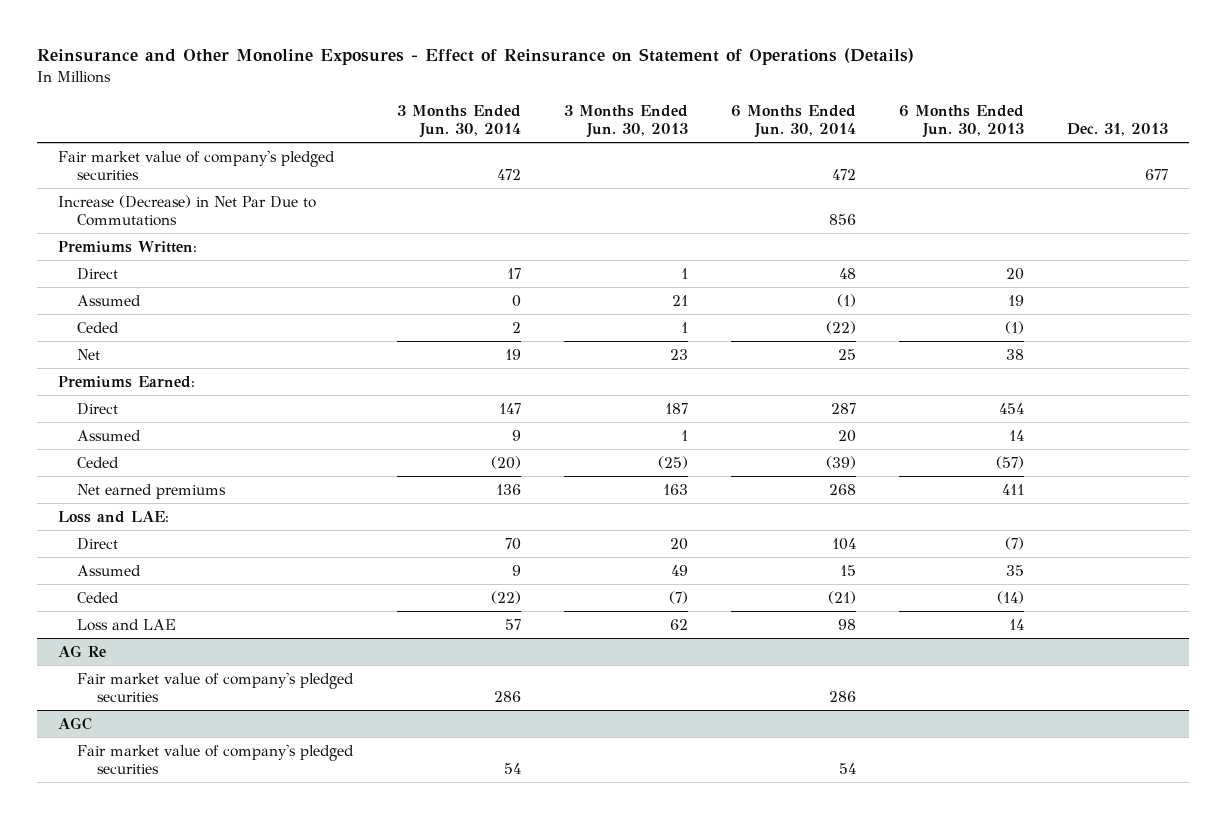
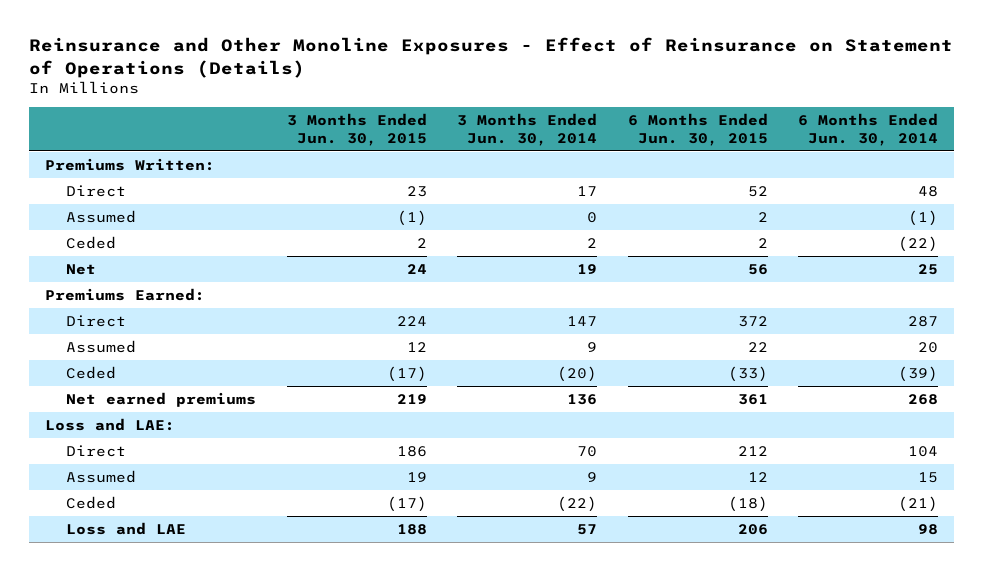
- | 3 Months Ended Jun. 30, 2014 | 3 Months Ended Jun. 30, 2013 | 6 Months Ended Jun. 30, 2014 | 6 Months Ended Jun. 30, 2013 | Dec. 31, 2013
+ | 3 Months Ended Jun. 30, 2015 | 3 Months Ended Jun. 30, 2014 | 6 Months Ended Jun. 30, 2015 | 6 Months Ended Jun. 30, 2014
- Fair market value of company's pledged securities | 472 | | 472 | | 677
- Increase (Decrease) in Net Par Due to Commutations | | | 856 | |
- AG Re
- Fair market value of company's pledged securities | 286 | | 286 | |
- AGC
- Fair market value of company's pledged securities | 54 | | 54 | |

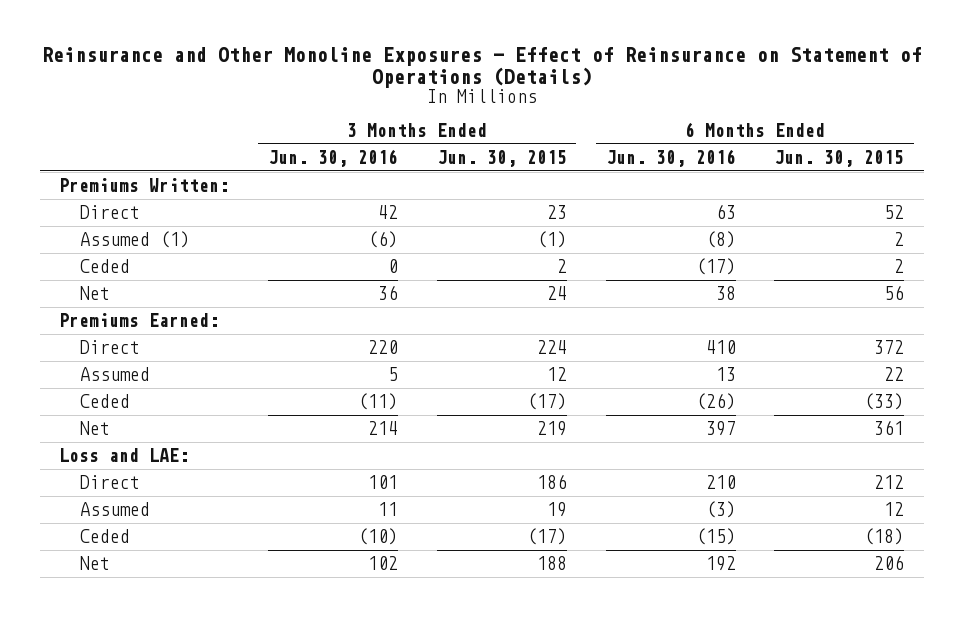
- | 3 Months Ended Jun. 30, 2015 | 3 Months Ended Jun. 30, 2014 | 6 Months Ended Jun. 30, 2015 | 6 Months Ended Jun. 30, 2014
+ | 3 Months Ended Jun. 30, 2016 | 3 Months Ended Jun. 30, 2015 | 6 Months Ended Jun. 30, 2016 | 6 Months Ended Jun. 30, 2015
- Assumed | (1) | 0 | 2 | (1)
+ Assumed (1) | (6) | (1) | (8) | 2
- Net earned premiums | 219 | 136 | 361 | 268
+ Net | 214 | 219 | 397 | 361
- Loss and LAE | 188 | 57 | 206 | 98
+ Net | 102 | 188 | 192 | 206

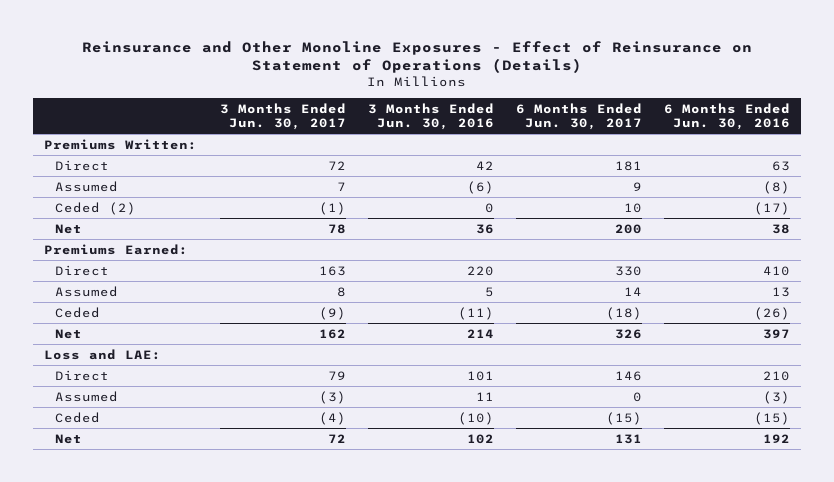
- | 3 Months Ended Jun. 30, 2016 | 3 Months Ended Jun. 30, 2015 | 6 Months Ended Jun. 30, 2016 | 6 Months Ended Jun. 30, 2015
+ | 3 Months Ended Jun. 30, 2017 | 3 Months Ended Jun. 30, 2016 | 6 Months Ended Jun. 30, 2017 | 6 Months Ended Jun. 30, 2016
- Assumed (1) | (6) | (1) | (8) | 2
- Ceded | 0 | 2 | (17) | 2
+ Assumed | 7 | (6) | 9 | (8)
+ Ceded (2) | (1) | 0 | 10 | (17)

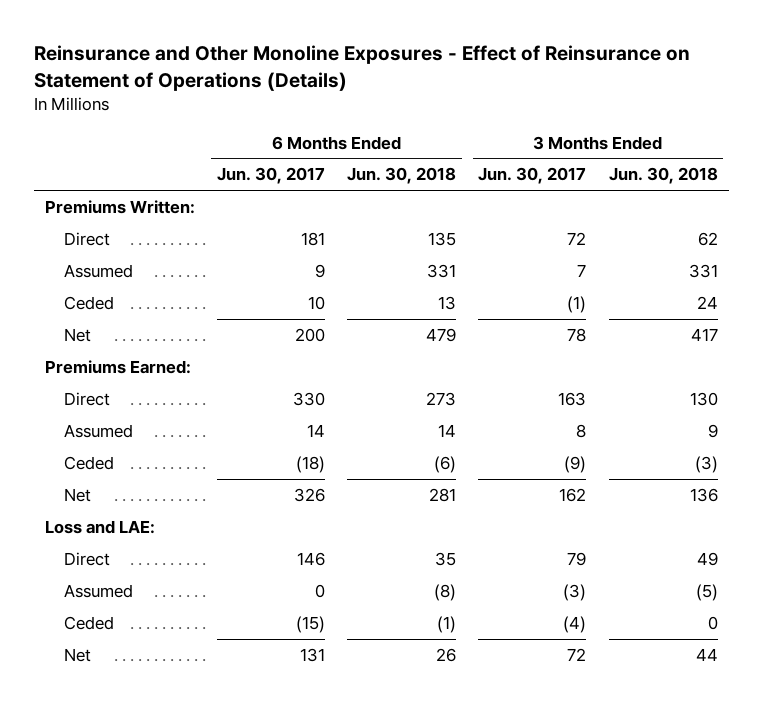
- | 3 Months Ended Jun. 30, 2017 | 3 Months Ended Jun. 30, 2016 | 6 Months Ended Jun. 30, 2017 | 6 Months Ended Jun. 30, 2016
+ | 6 Months Ended Jun. 30, 2017 | 6 Months Ended Jun. 30, 2018 | 3 Months Ended Jun. 30, 2017 | 3 Months Ended Jun. 30, 2018
- Ceded (2) | (1) | 0 | 10 | (17)
+ Ceded | 10 | 13 | (1) | 24

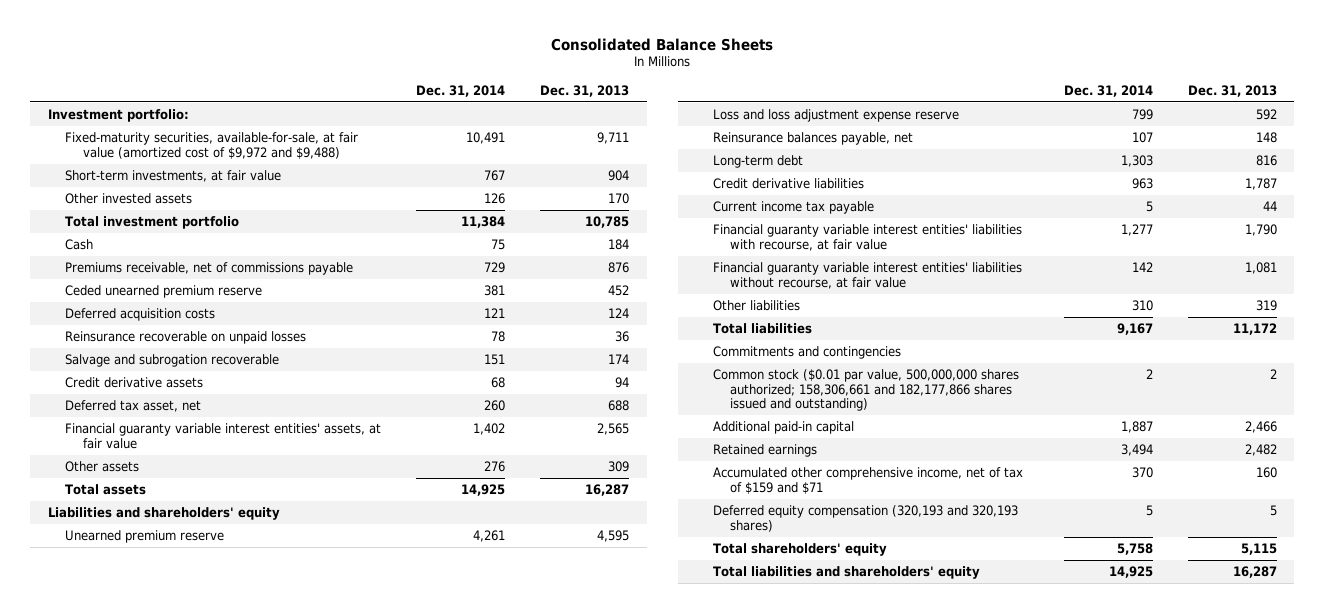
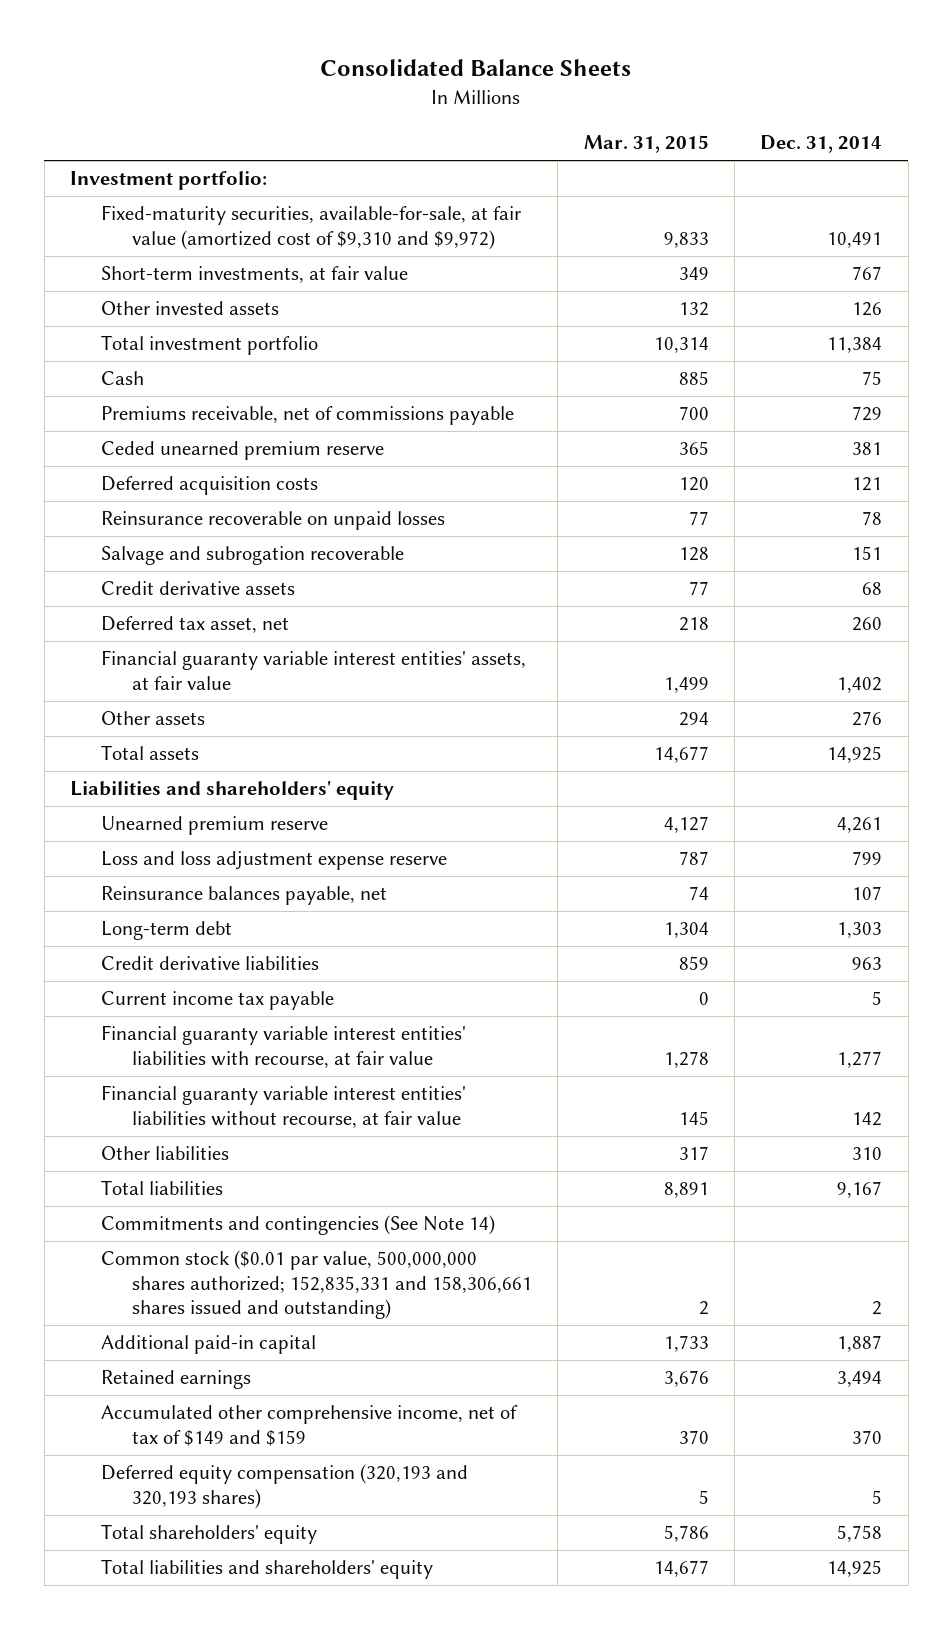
- | Dec. 31, 2014 | Dec. 31, 2013
+ | Mar. 31, 2015 | Dec. 31, 2014
- Fixed-maturity securities, available-for-sale, at fair value (amortized cost of $9,972 and $9,488) | 10,491 | 9,711
+ Fixed-maturity securities, available-for-sale, at fair value (amortized cost of $9,310 and $9,972) | 9,833 | 10,491
- Commitments and contingencies
- Common stock ($0.01 par value, 500,000,000 shares authorized; 158,306,661 and 182,177,866 shares issued and outstanding) | 2 | 2
+ Commitments and contingencies (See Note 14)
+ Common stock ($0.01 par value, 500,000,000 shares authorized; 152,835,331 and 158,306,661 shares issued and outstanding) | 2 | 2
- Accumulated other comprehensive income, net of tax of $159 and $71 | 370 | 160
+ Accumulated other comprehensive income, net of tax of $149 and $159 | 370 | 370

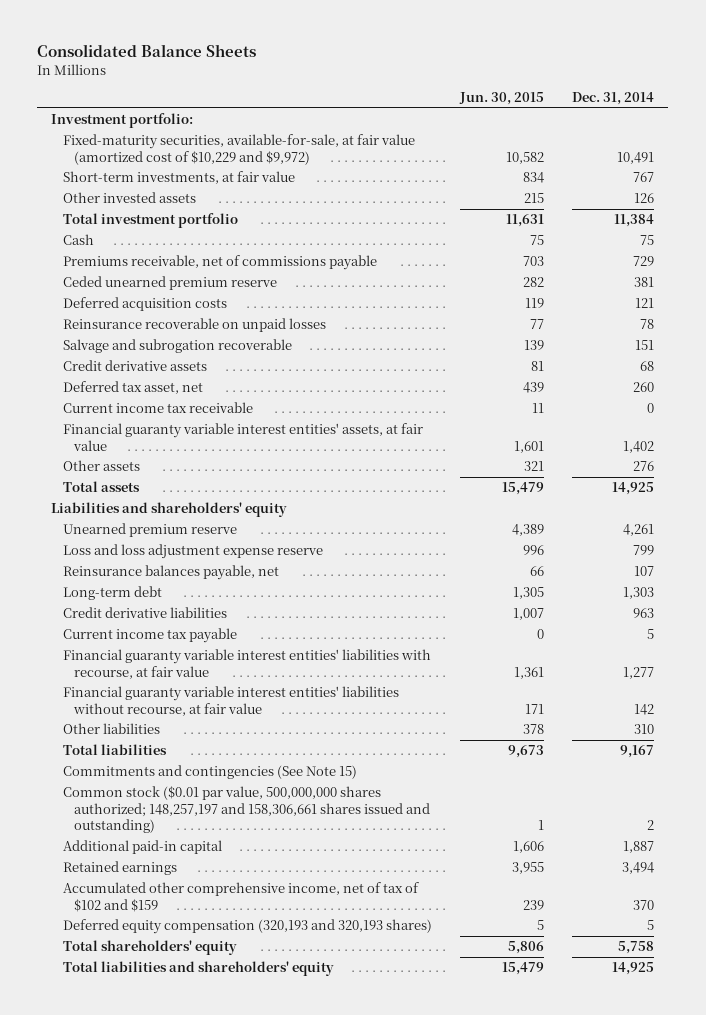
- | Mar. 31, 2015 | Dec. 31, 2014
+ | Jun. 30, 2015 | Dec. 31, 2014
- Fixed-maturity securities, available-for-sale, at fair value (amortized cost of $9,310 and $9,972) | 9,833 | 10,491
+ Fixed-maturity securities, available-for-sale, at fair value (amortized cost of $10,229 and $9,972) | 10,582 | 10,491
+ Current income tax receivable | 11 | 0
- Commitments and contingencies (See Note 14)
- Common stock ($0.01 par value, 500,000,000 shares authorized; 152,835,331 and 158,306,661 shares issued and outstanding) | 2 | 2
+ Commitments and contingencies (See Note 15)
+ Common stock ($0.01 par value, 500,000,000 shares authorized; 148,257,197 and 158,306,661 shares issued and outstanding) | 1 | 2
- Accumulated other comprehensive income, net of tax of $149 and $159 | 370 | 370
+ Accumulated other comprehensive income, net of tax of $102 and $159 | 239 | 370

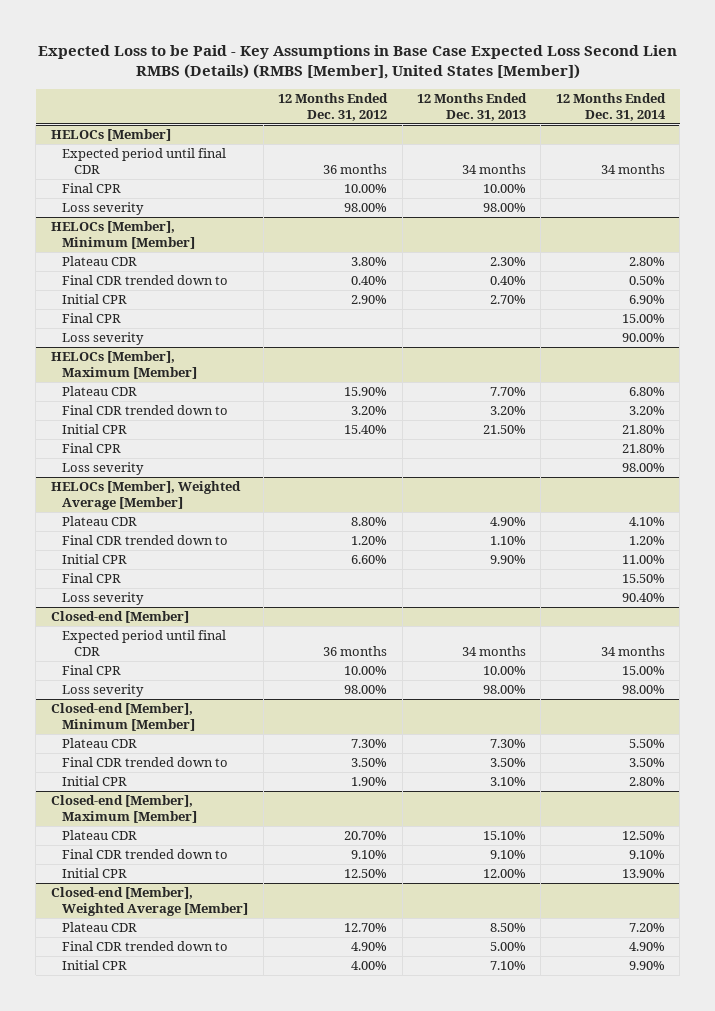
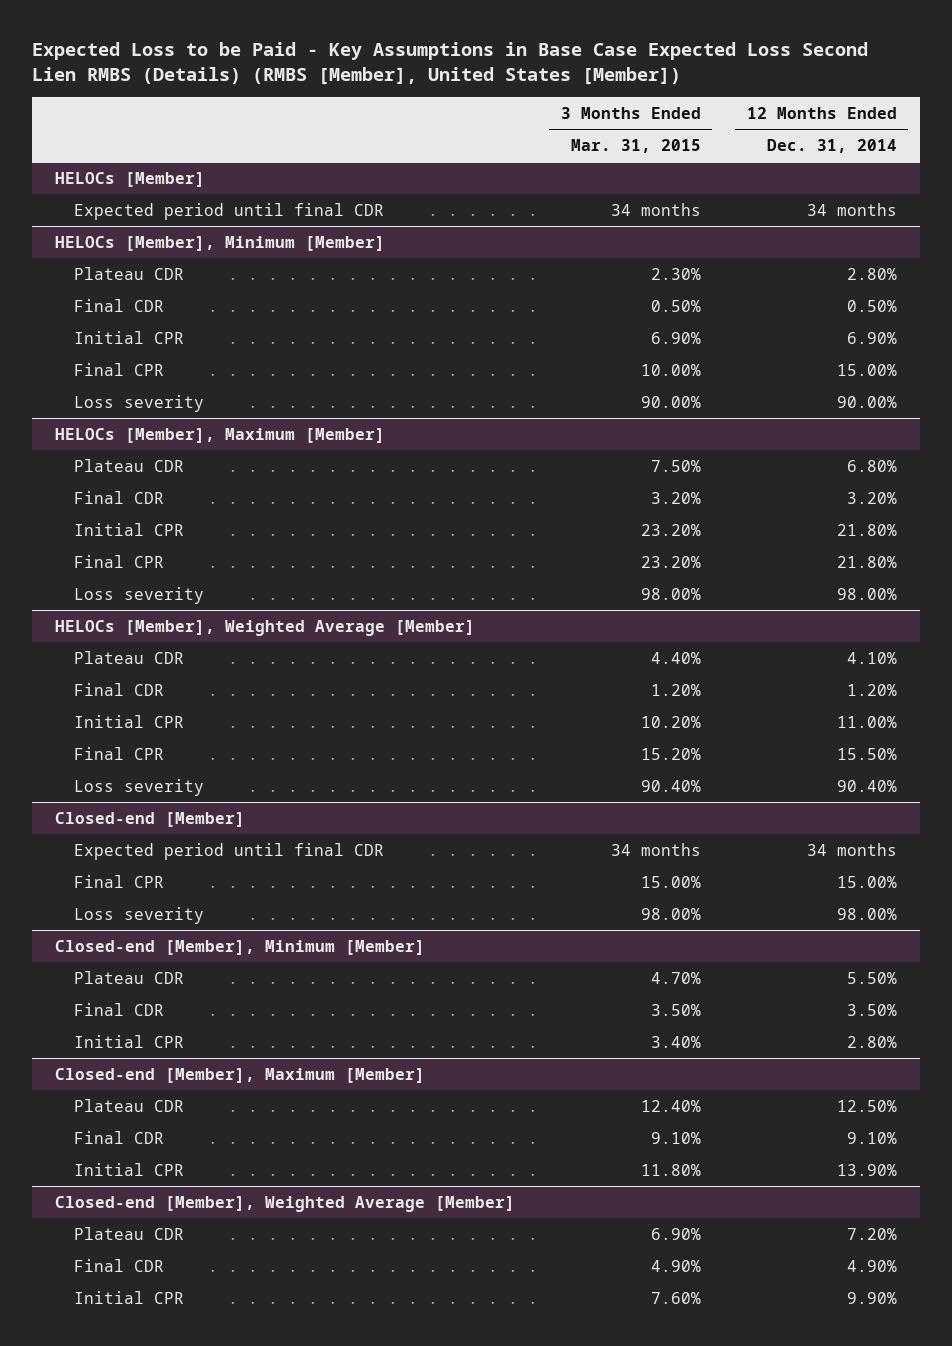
- | 12 Months Ended Dec. 31, 2012 | 12 Months Ended Dec. 31, 2013 | 12 Months Ended Dec. 31, 2014
+ | 3 Months Ended Mar. 31, 2015 | 12 Months Ended Dec. 31, 2014
@ HELOCs [Member]
- Final CPR | 10.00% | 10.00% |
- Loss severity | 98.00% | 98.00% |
@ HELOCs [Member], Minimum [Member]
- Final CDR trended down to | 0.40% | 0.40% | 0.50%
+ Final CDR | 0.50% | 0.50%
@ HELOCs [Member], Maximum [Member]
- Final CDR trended down to | 3.20% | 3.20% | 3.20%
+ Final CDR | 3.20% | 3.20%
@ HELOCs [Member], Weighted Average [Member]
- Final CDR trended down to | 1.20% | 1.10% | 1.20%
+ Final CDR | 1.20% | 1.20%
@ Closed-end [Member], Minimum [Member]
- Final CDR trended down to | 3.50% | 3.50% | 3.50%
+ Final CDR | 3.50% | 3.50%
@ Closed-end [Member], Maximum [Member]
- Final CDR trended down to | 9.10% | 9.10% | 9.10%
+ Final CDR | 9.10% | 9.10%
@ Closed-end [Member], Weighted Average [Member]
- Final CDR trended down to | 4.90% | 5.00% | 4.90%
+ Final CDR | 4.90% | 4.90%

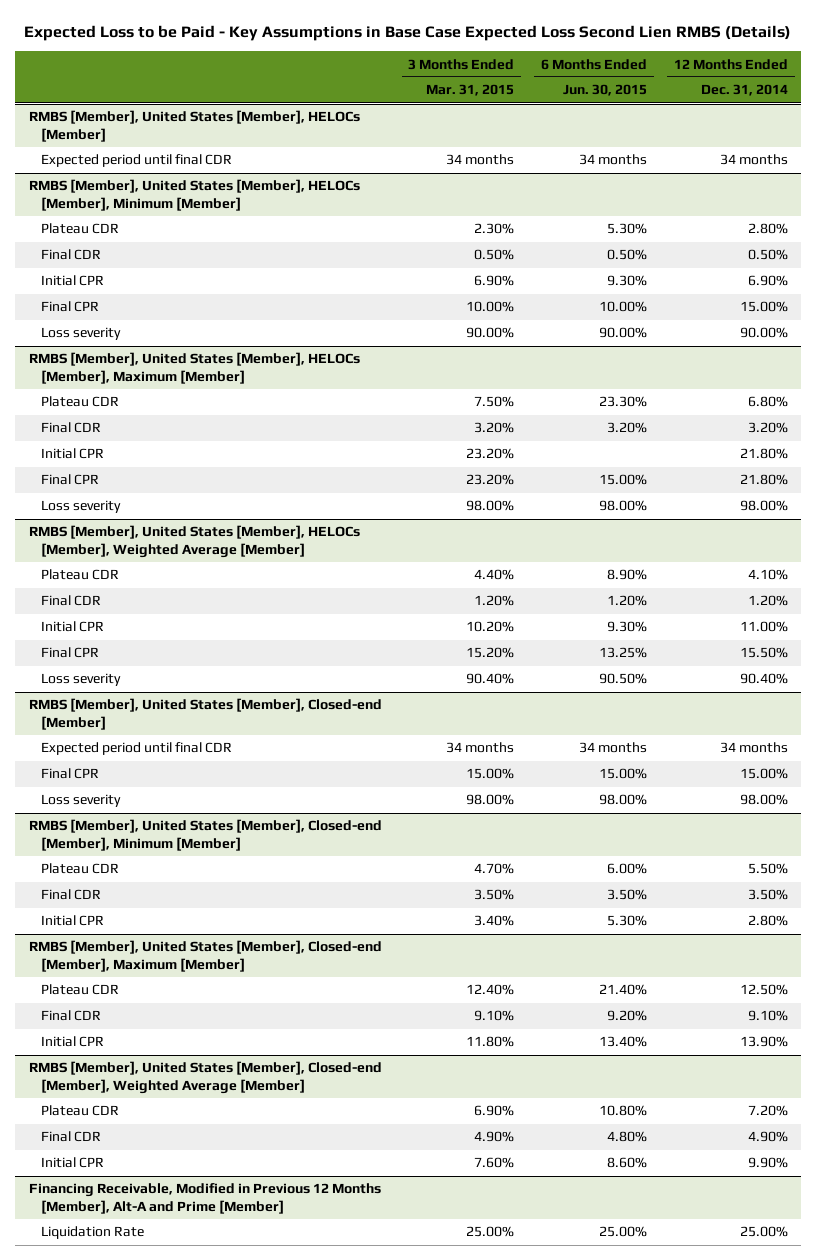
- Expected Loss to be Paid - Key Assumptions in Base Case Expected Loss Second Lien RMBS (Details) (RMBS [Member], United States [Member])
+ Expected Loss to be Paid - Key Assumptions in Base Case Expected Loss Second Lien RMBS (Details)
- | 3 Months Ended Mar. 31, 2015 | 12 Months Ended Dec. 31, 2014
+ | 3 Months Ended Mar. 31, 2015 | 6 Months Ended Jun. 30, 2015 | 12 Months Ended Dec. 31, 2014
- HELOCs [Member]
+ RMBS [Member], United States [Member], HELOCs [Member]
- HELOCs [Member], Minimum [Member]
+ RMBS [Member], United States [Member], HELOCs [Member], Minimum [Member]
- HELOCs [Member], Maximum [Member]
+ RMBS [Member], United States [Member], HELOCs [Member], Maximum [Member]
- HELOCs [Member], Weighted Average [Member]
+ RMBS [Member], United States [Member], HELOCs [Member], Weighted Average [Member]
- Closed-end [Member]
+ RMBS [Member], United States [Member], Closed-end [Member]
- Closed-end [Member], Minimum [Member]
+ RMBS [Member], United States [Member], Closed-end [Member], Minimum [Member]
- Closed-end [Member], Maximum [Member]
+ RMBS [Member], United States [Member], Closed-end [Member], Maximum [Member]
- Closed-end [Member], Weighted Average [Member]
+ RMBS [Member], United States [Member], Closed-end [Member], Weighted Average [Member]
+ Financing Receivable, Modified in Previous 12 Months [Member], Alt-A and Prime [Member]
+ Liquidation Rate | 25.00% | 25.00% | 25.00%

